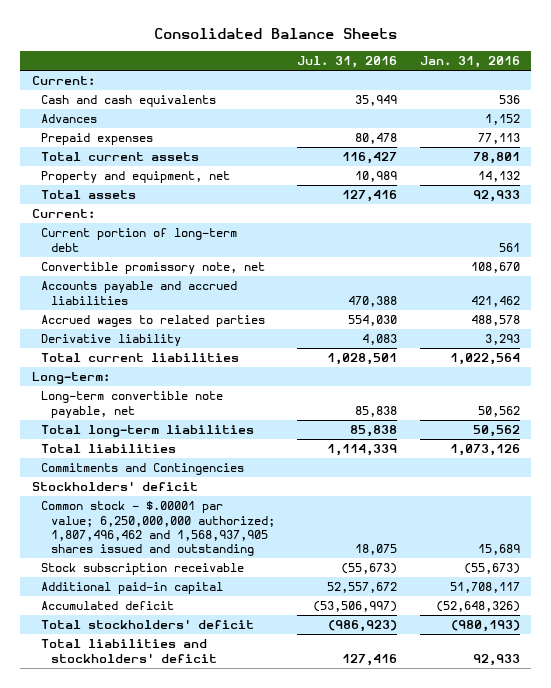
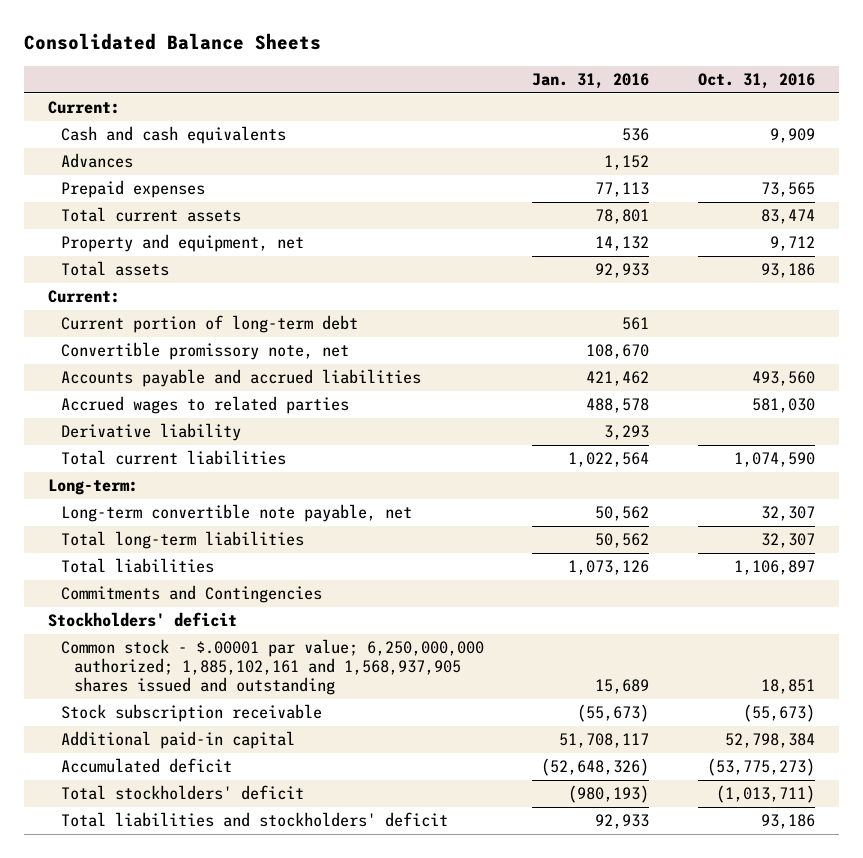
- | Jul. 31, 2016 | Jan. 31, 2016
+ | Jan. 31, 2016 | Oct. 31, 2016
- Common stock - $.00001 par value; 6,250,000,000 authorized; 1,807,496,462 and 1,568,937,905 shares issued and outstanding | 18,075 | 15,689
+ Common stock - $.00001 par value; 6,250,000,000 authorized; 1,885,102,161 and 1,568,937,905 shares issued and outstanding | 15,689 | 18,851

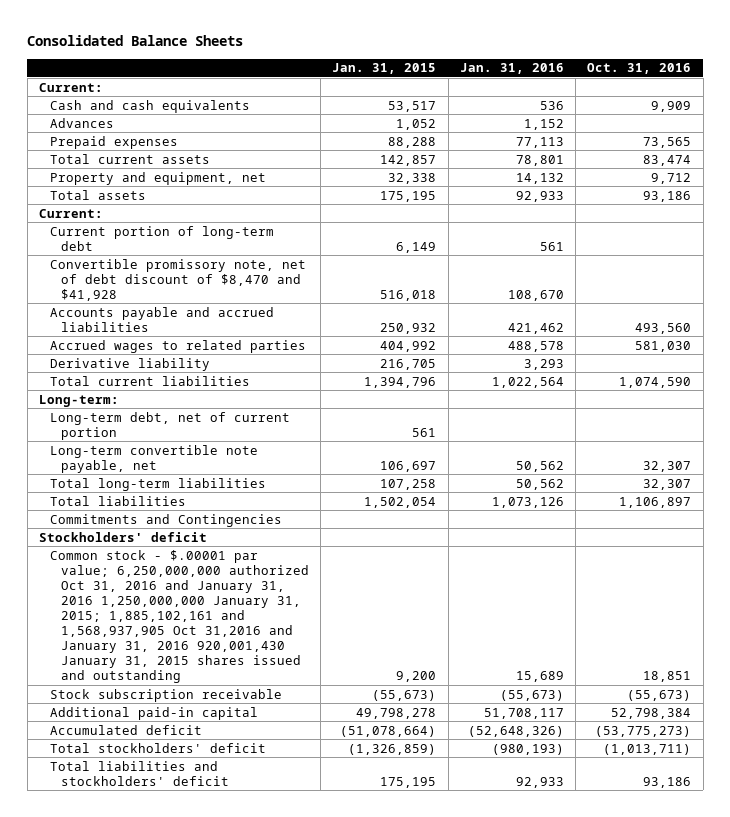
- | Jan. 31, 2016 | Oct. 31, 2016
+ | Jan. 31, 2015 | Jan. 31, 2016 | Oct. 31, 2016
- Convertible promissory note, net | 108,670 |
+ Convertible promissory note, net of debt discount of $8,470 and $41,928 | 516,018 | 108,670 |
+ Long-term debt, net of current portion | 561 | |
- Common stock - $.00001 par value; 6,250,000,000 authorized; 1,885,102,161 and 1,568,937,905 shares issued and outstanding | 15,689 | 18,851
+ Common stock - $.00001 par value; 6,250,000,000 authorized Oct 31, 2016 and January 31, 2016 1,250,000,000 January 31, 2015; 1,885,102,161 and 1,568,937,905 Oct 31,2016 and January 31, 2016 920,001,430 January 31, 2015 shares issued and outstanding | 9,200 | 15,689 | 18,851

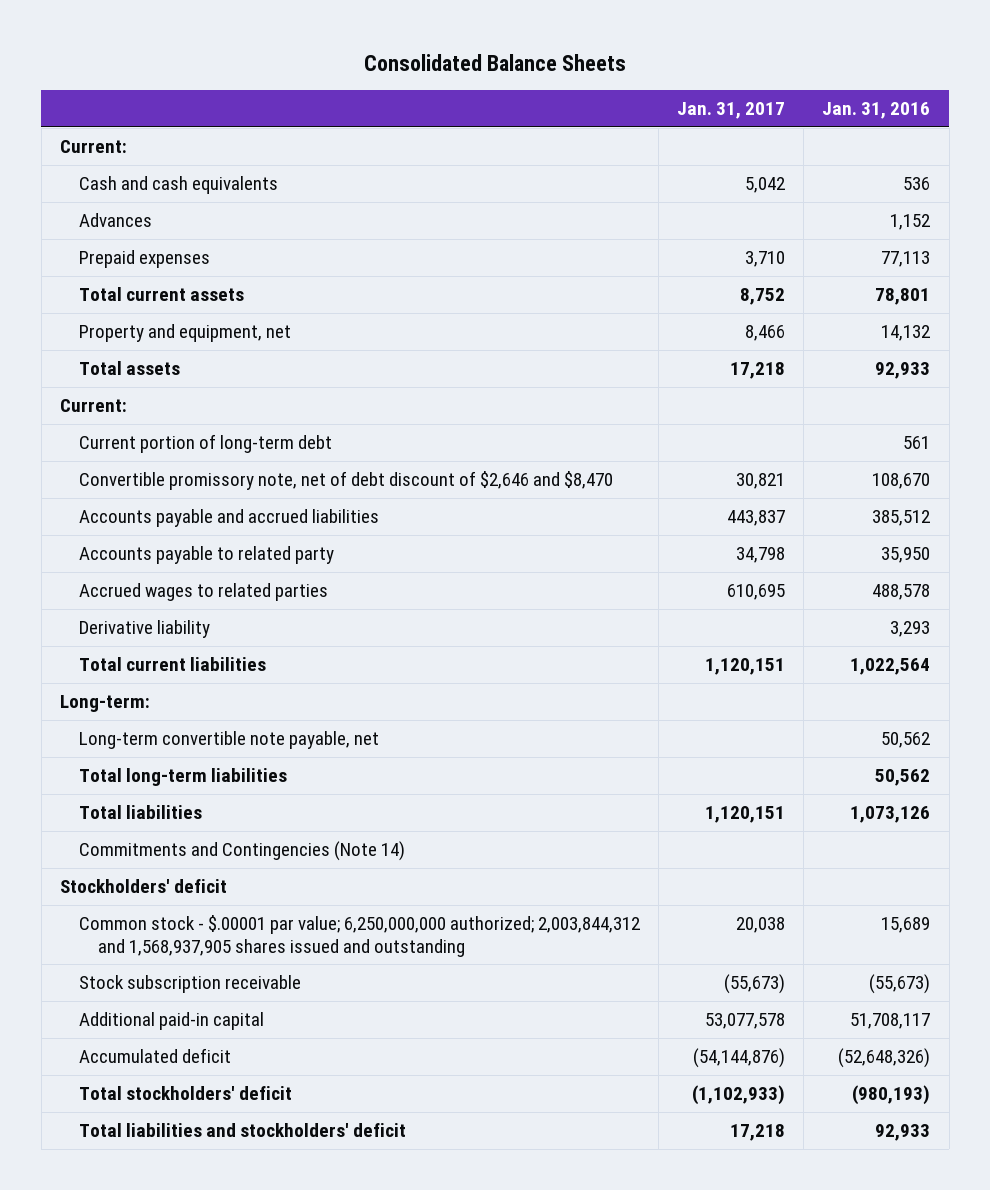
- | Jan. 31, 2015 | Jan. 31, 2016 | Oct. 31, 2016
+ | Jan. 31, 2017 | Jan. 31, 2016
- Convertible promissory note, net of debt discount of $8,470 and $41,928 | 516,018 | 108,670 |
- Accounts payable and accrued liabilities | 250,932 | 421,462 | 493,560
+ Convertible promissory note, net of debt discount of $2,646 and $8,470 | 30,821 | 108,670
+ Accounts payable and accrued liabilities | 443,837 | 385,512
+ Accounts payable to related party | 34,798 | 35,950
- Long-term debt, net of current portion | 561 | |
- Commitments and Contingencies
+ Commitments and Contingencies (Note 14)
- Common stock - $.00001 par value; 6,250,000,000 authorized Oct 31, 2016 and January 31, 2016 1,250,000,000 January 31, 2015; 1,885,102,161 and 1,568,937,905 Oct 31,2016 and January 31, 2016 920,001,430 January 31, 2015 shares issued and outstanding | 9,200 | 15,689 | 18,851
+ Common stock - $.00001 par value; 6,250,000,000 authorized; 2,003,844,312 and 1,568,937,905 shares issued and outstanding | 20,038 | 15,689

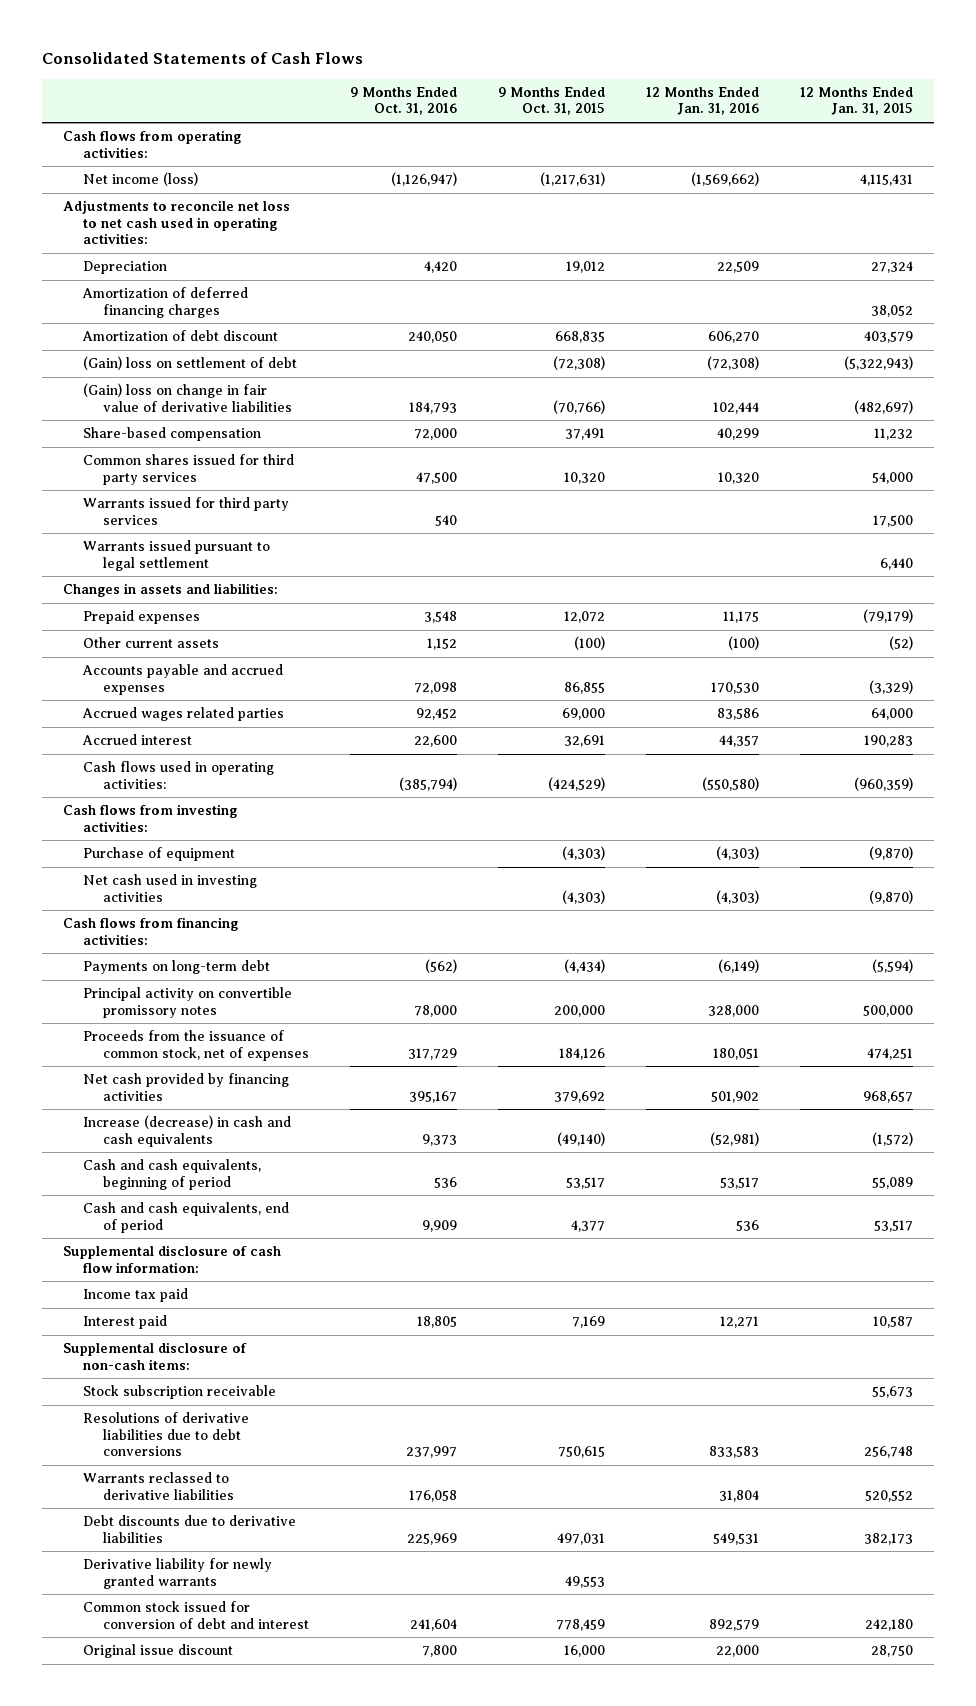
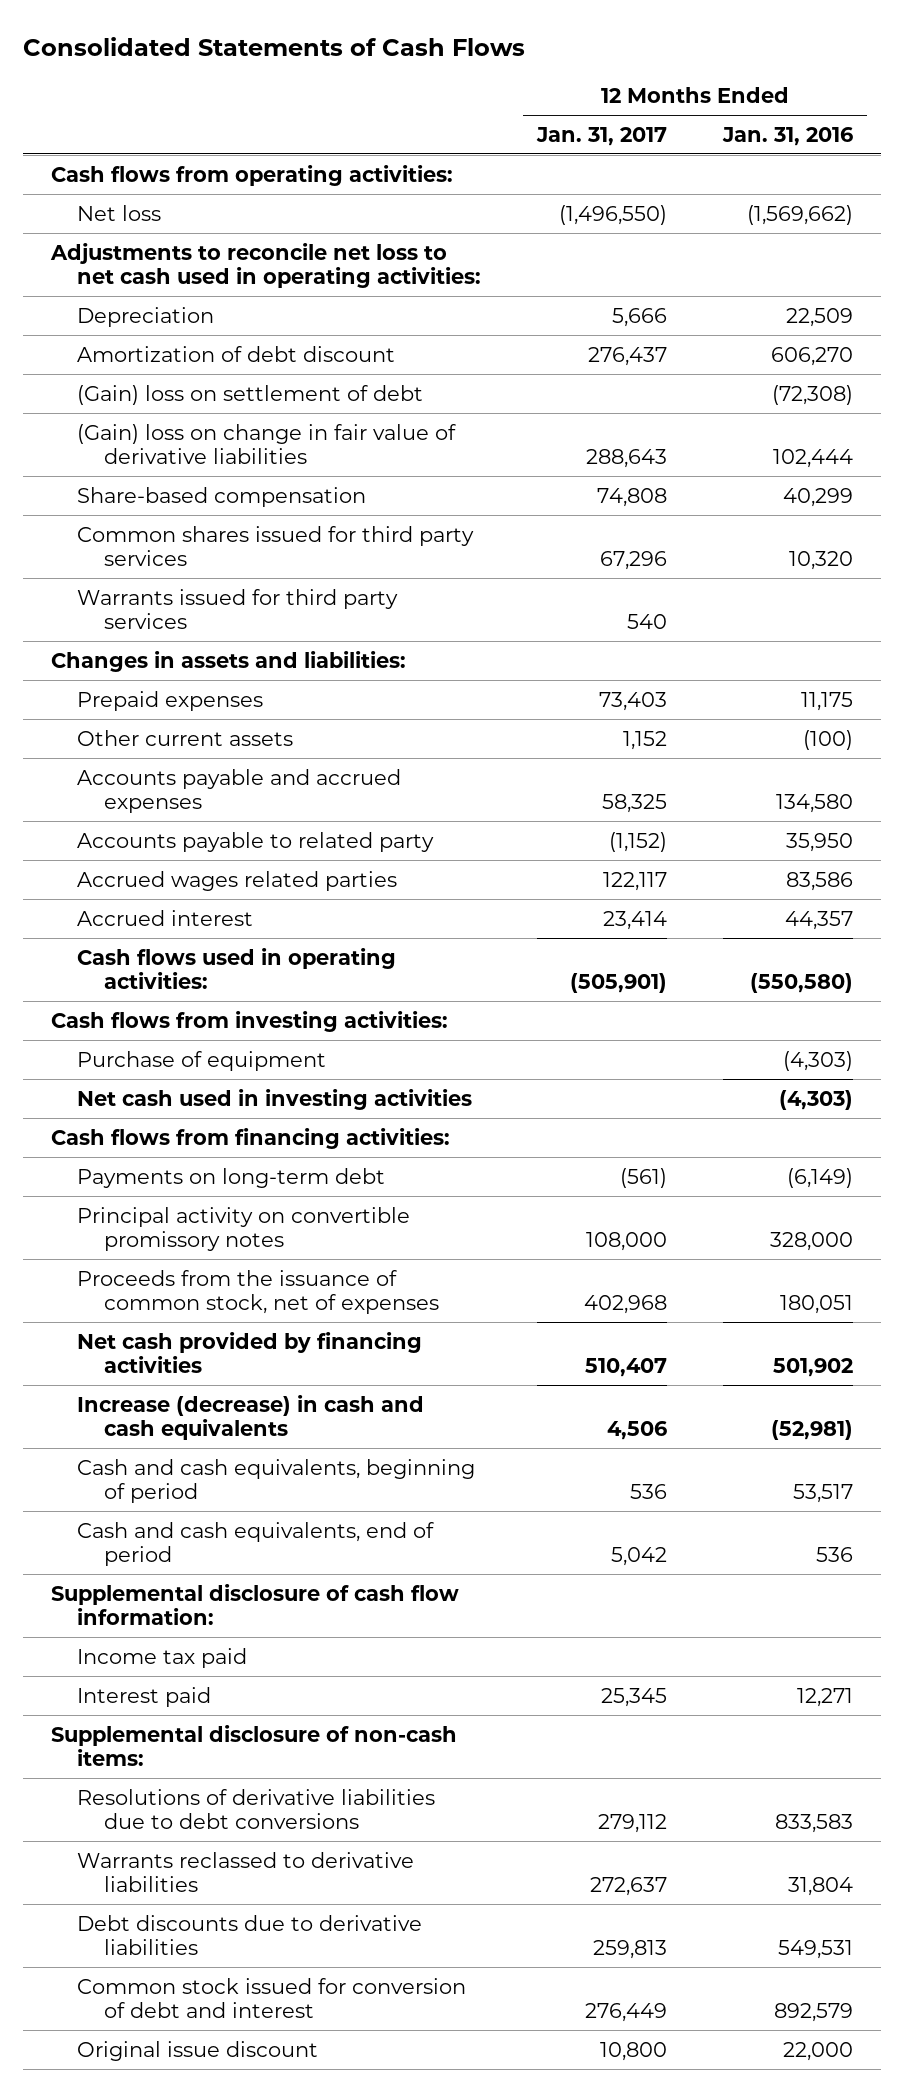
- | 9 Months Ended Oct. 31, 2016 | 9 Months Ended Oct. 31, 2015 | 12 Months Ended Jan. 31, 2016 | 12 Months Ended Jan. 31, 2015
+ | 12 Months Ended Jan. 31, 2017 | 12 Months Ended Jan. 31, 2016
- Net income (loss) | (1,126,947) | (1,217,631) | (1,569,662) | 4,115,431
+ Net loss | (1,496,550) | (1,569,662)
- Amortization of deferred financing charges | | | | 38,052
- Warrants issued pursuant to legal settlement | | | | 6,440
- Accounts payable and accrued expenses | 72,098 | 86,855 | 170,530 | (3,329)
+ Accounts payable and accrued expenses | 58,325 | 134,580
+ Accounts payable to related party | (1,152) | 35,950
- Stock subscription receivable | | | | 55,673
- Derivative liability for newly granted warrants | | 49,553 | |

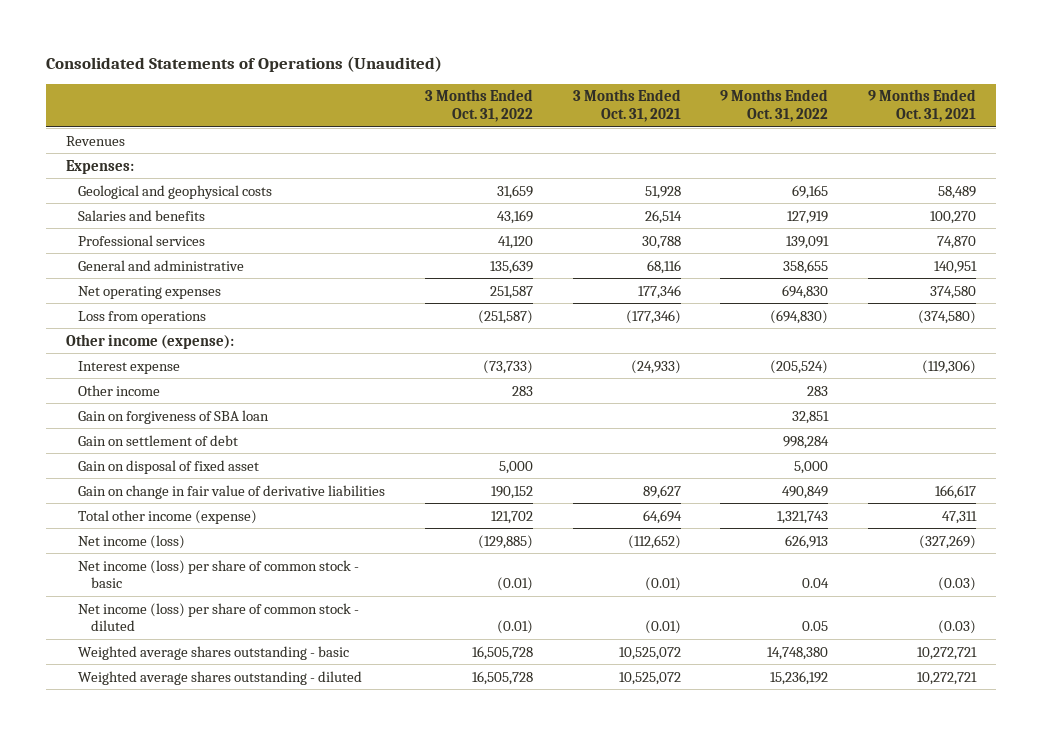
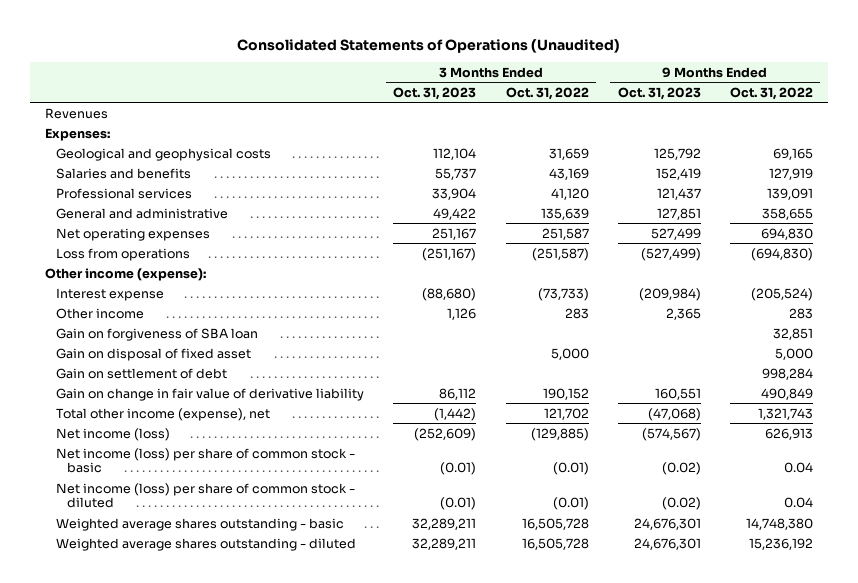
- | 3 Months Ended Oct. 31, 2022 | 3 Months Ended Oct. 31, 2021 | 9 Months Ended Oct. 31, 2022 | 9 Months Ended Oct. 31, 2021
+ | 3 Months Ended Oct. 31, 2023 | 3 Months Ended Oct. 31, 2022 | 9 Months Ended Oct. 31, 2023 | 9 Months Ended Oct. 31, 2022
- Gain on change in fair value of derivative liabilities | 190,152 | 89,627 | 490,849 | 166,617
- Total other income (expense) | 121,702 | 64,694 | 1,321,743 | 47,311
moved down: Gain on settlement of debt | | | | 998,284
+ Gain on change in fair value of derivative liability | 86,112 | 190,152 | 160,551 | 490,849
+ Total other income (expense), net | (1,442) | 121,702 | (47,068) | 1,321,743
- Net income (loss) per share of common stock - diluted | (0.01) | (0.01) | 0.05 | (0.03)
+ Net income (loss) per share of common stock - diluted | (0.01) | (0.01) | (0.02) | 0.04

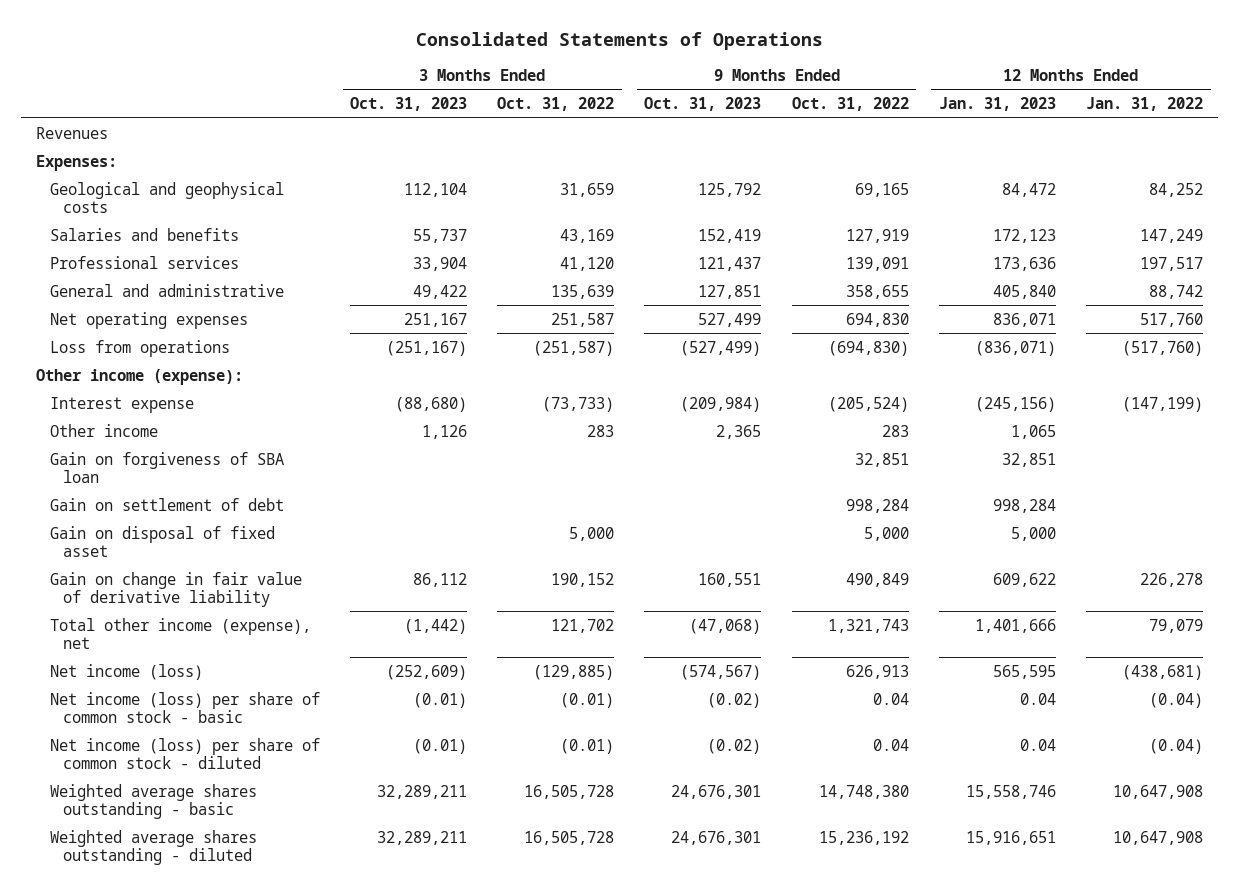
- Consolidated Statements of Operations (Unaudited)
+ Consolidated Statements of Operations
- | 3 Months Ended Oct. 31, 2023 | 3 Months Ended Oct. 31, 2022 | 9 Months Ended Oct. 31, 2023 | 9 Months Ended Oct. 31, 2022
+ | 3 Months Ended Oct. 31, 2023 | 3 Months Ended Oct. 31, 2022 | 9 Months Ended Oct. 31, 2023 | 9 Months Ended Oct. 31, 2022 | 12 Months Ended Jan. 31, 2023 | 12 Months Ended Jan. 31, 2022
moved down: Gain on disposal of fixed asset | | 5,000 | | 5,000 | 5,000 |

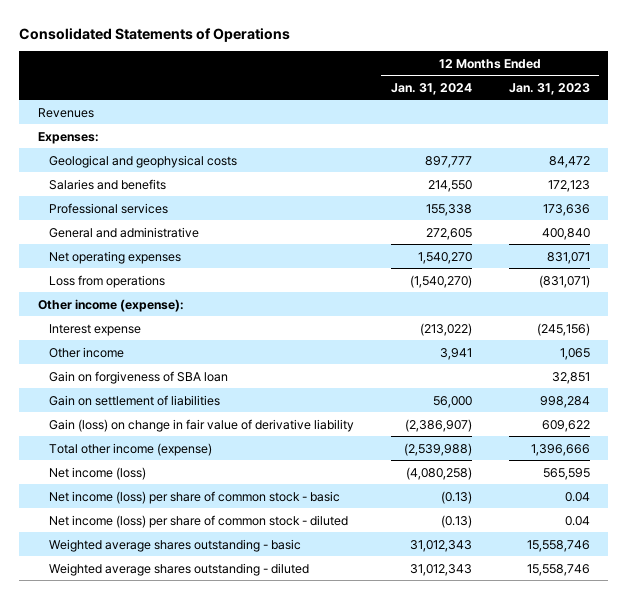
- | 3 Months Ended Oct. 31, 2023 | 3 Months Ended Oct. 31, 2022 | 9 Months Ended Oct. 31, 2023 | 9 Months Ended Oct. 31, 2022 | 12 Months Ended Jan. 31, 2023 | 12 Months Ended Jan. 31, 2022
+ | 12 Months Ended Jan. 31, 2024 | 12 Months Ended Jan. 31, 2023
- General and administrative | 49,422 | 135,639 | 127,851 | 358,655 | 405,840 | 88,742
- Net operating expenses | 251,167 | 251,587 | 527,499 | 694,830 | 836,071 | 517,760
- Loss from operations | (251,167) | (251,587) | (527,499) | (694,830) | (836,071) | (517,760)
+ General and administrative | 272,605 | 400,840
+ Net operating expenses | 1,540,270 | 831,071
+ Loss from operations | (1,540,270) | (831,071)
- Gain on settlement of debt | | | | 998,284 | 998,284 |
- Gain on disposal of fixed asset | | 5,000 | | 5,000 | 5,000 |
- Gain on change in fair value of derivative liability | 86,112 | 190,152 | 160,551 | 490,849 | 609,622 | 226,278
- Total other income (expense), net | (1,442) | 121,702 | (47,068) | 1,321,743 | 1,401,666 | 79,079
+ Gain on settlement of liabilities | 56,000 | 998,284
+ Gain (loss) on change in fair value of derivative liability | (2,386,907) | 609,622
+ Total other income (expense) | (2,539,988) | 1,396,666
- Weighted average shares outstanding - diluted | 32,289,211 | 16,505,728 | 24,676,301 | 15,236,192 | 15,916,651 | 10,647,908
+ Weighted average shares outstanding - diluted | 31,012,343 | 15,558,746

